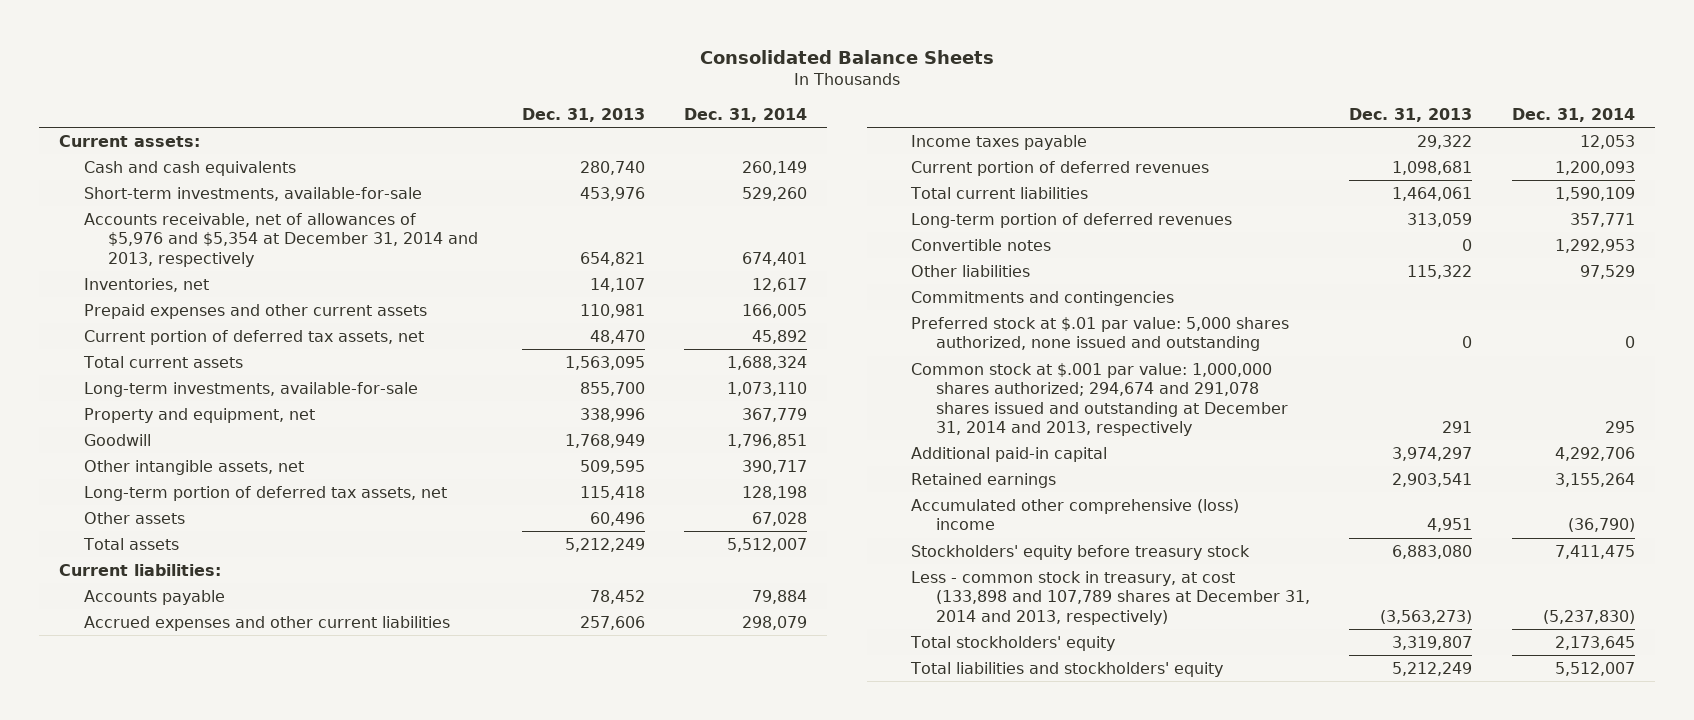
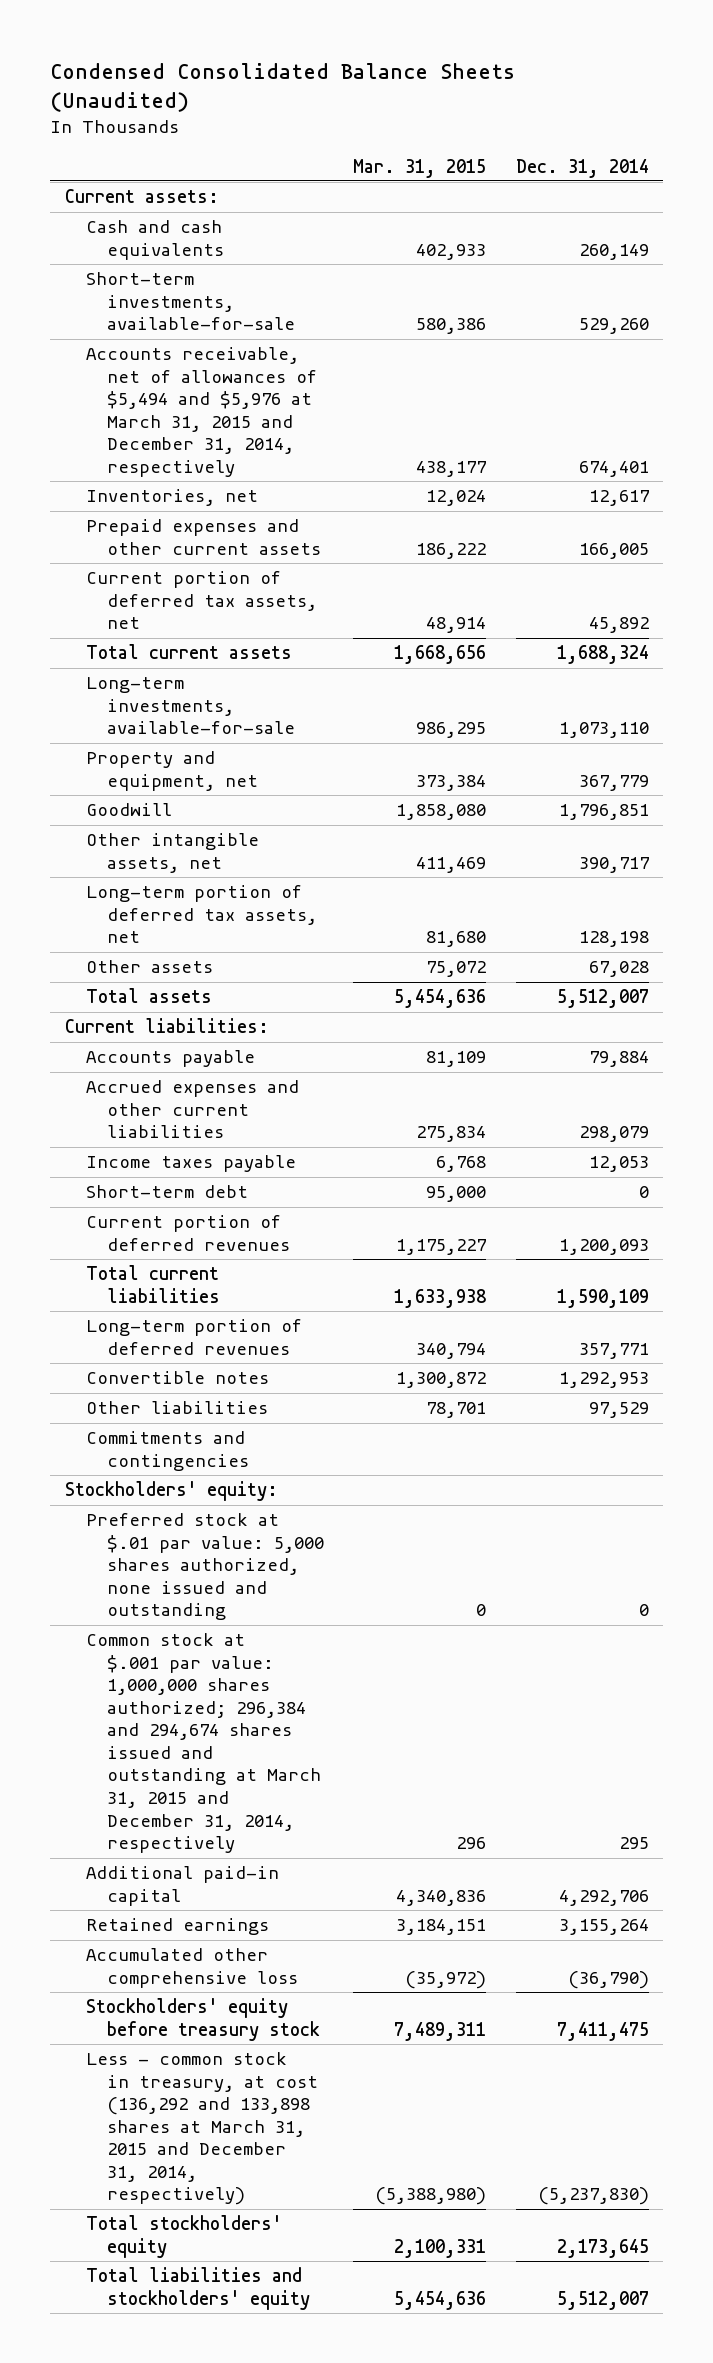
- Consolidated Balance Sheets
+ Condensed Consolidated Balance Sheets (Unaudited)
- | Dec. 31, 2013 | Dec. 31, 2014
+ | Mar. 31, 2015 | Dec. 31, 2014
- Accounts receivable, net of allowances of $5,976 and $5,354 at December 31, 2014 and 2013, respectively | 654,821 | 674,401
+ Accounts receivable, net of allowances of $5,494 and $5,976 at March 31, 2015 and December 31, 2014, respectively | 438,177 | 674,401
+ Short-term debt | 95,000 | 0
+ Stockholders' equity:
- Common stock at $.001 par value: 1,000,000 shares authorized; 294,674 and 291,078 shares issued and outstanding at December 31, 2014 and 2013, respectively | 291 | 295
+ Common stock at $.001 par value: 1,000,000 shares authorized; 296,384 and 294,674 shares issued and outstanding at March 31, 2015 and December 31, 2014, respectively | 296 | 295
- Accumulated other comprehensive (loss) income | 4,951 | (36,790)
+ Accumulated other comprehensive loss | (35,972) | (36,790)
- Less - common stock in treasury, at cost (133,898 and 107,789 shares at December 31, 2014 and 2013, respectively) | (3,563,273) | (5,237,830)
+ Less - common stock in treasury, at cost (136,292 and 133,898 shares at March 31, 2015 and December 31, 2014, respectively) | (5,388,980) | (5,237,830)

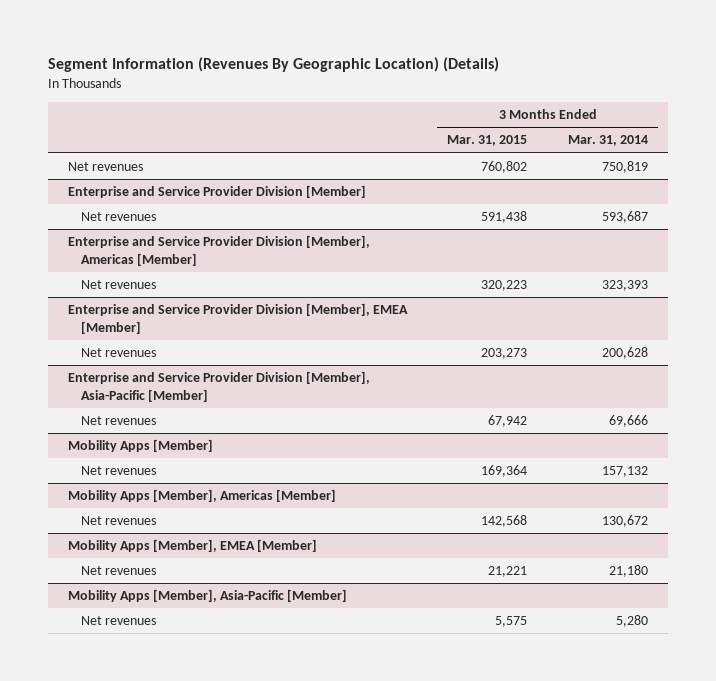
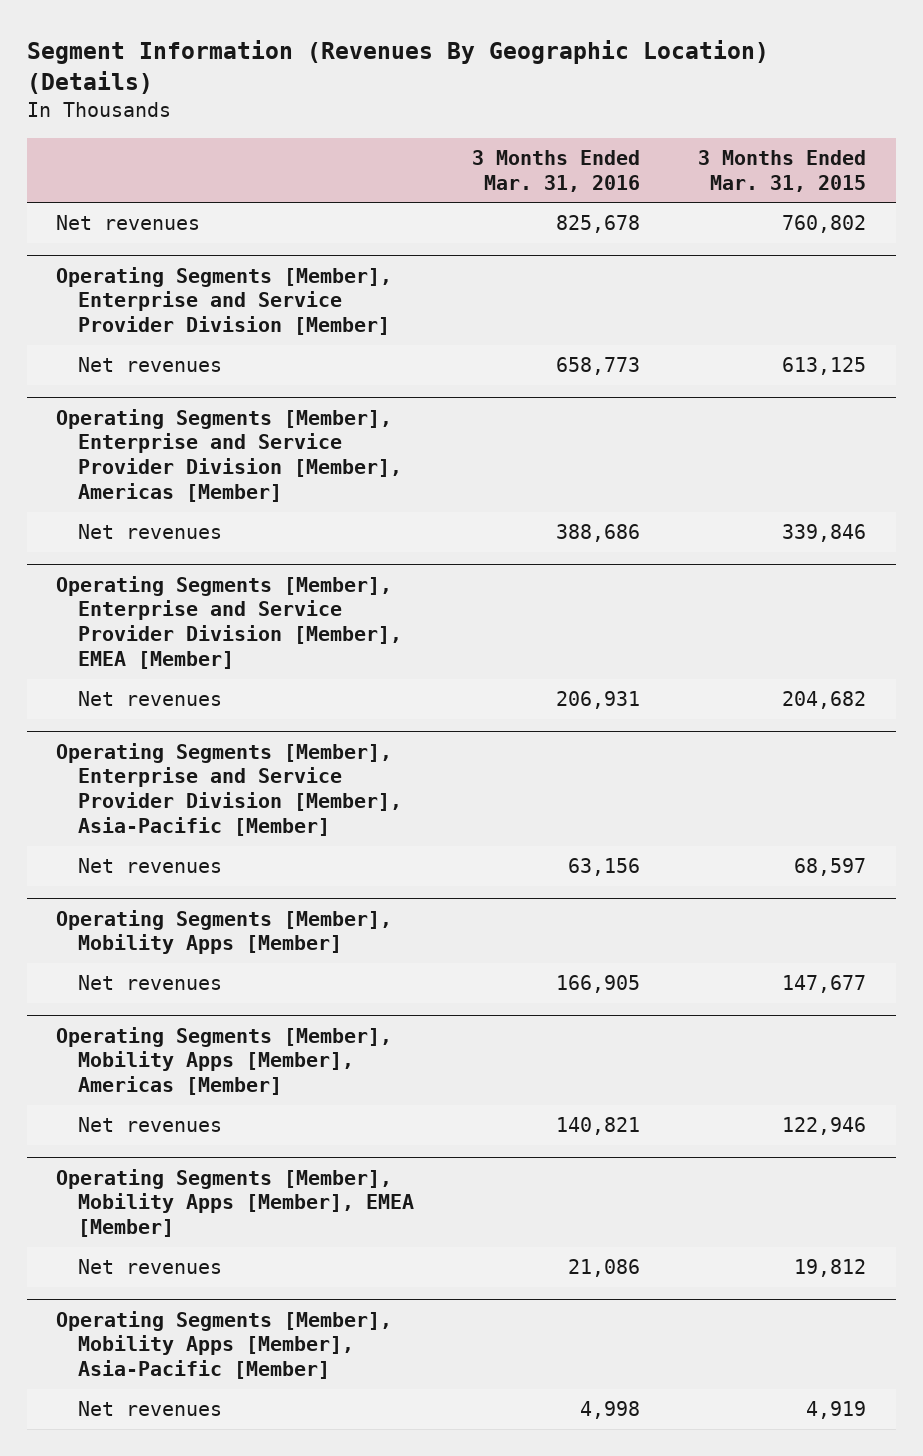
- | 3 Months Ended Mar. 31, 2015 | 3 Months Ended Mar. 31, 2014
+ | 3 Months Ended Mar. 31, 2016 | 3 Months Ended Mar. 31, 2015
- Enterprise and Service Provider Division [Member]
- Net revenues | 591,438 | 593,687
- Enterprise and Service Provider Division [Member], Americas [Member]
- Net revenues | 320,223 | 323,393
- Enterprise and Service Provider Division [Member], EMEA [Member]
- Net revenues | 203,273 | 200,628
- Enterprise and Service Provider Division [Member], Asia-Pacific [Member]
- Net revenues | 67,942 | 69,666
- Mobility Apps [Member]
- Net revenues | 169,364 | 157,132
- Mobility Apps [Member], Americas [Member]
- Net revenues | 142,568 | 130,672
- Mobility Apps [Member], EMEA [Member]
- Net revenues | 21,221 | 21,180
- Mobility Apps [Member], Asia-Pacific [Member]
- Net revenues | 5,575 | 5,280
+ Operating Segments [Member], Enterprise and Service Provider Division [Member]
+ Net revenues | 658,773 | 613,125
+ Operating Segments [Member], Enterprise and Service Provider Division [Member], Americas [Member]
+ Net revenues | 388,686 | 339,846
+ Operating Segments [Member], Enterprise and Service Provider Division [Member], EMEA [Member]
+ Net revenues | 206,931 | 204,682
+ Operating Segments [Member], Enterprise and Service Provider Division [Member], Asia-Pacific [Member]
+ Net revenues | 63,156 | 68,597
+ Operating Segments [Member], Mobility Apps [Member]
+ Net revenues | 166,905 | 147,677
+ Operating Segments [Member], Mobility Apps [Member], Americas [Member]
+ Net revenues | 140,821 | 122,946
+ Operating Segments [Member], Mobility Apps [Member], EMEA [Member]
+ Net revenues | 21,086 | 19,812
+ Operating Segments [Member], Mobility Apps [Member], Asia-Pacific [Member]
+ Net revenues | 4,998 | 4,919

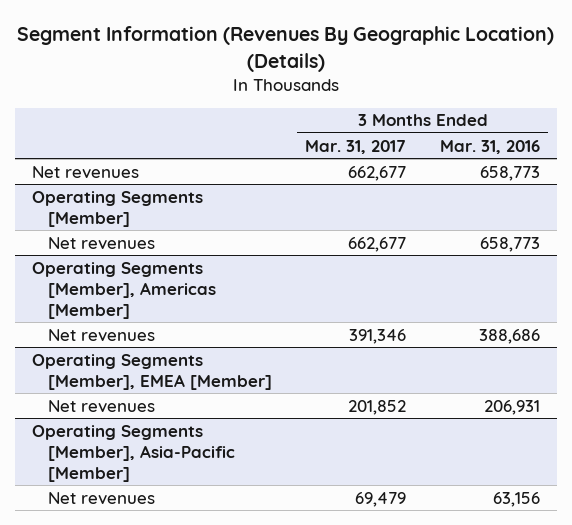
- | 3 Months Ended Mar. 31, 2016 | 3 Months Ended Mar. 31, 2015
+ | 3 Months Ended Mar. 31, 2017 | 3 Months Ended Mar. 31, 2016
- Net revenues | 825,678 | 760,802
- Operating Segments [Member], Enterprise and Service Provider Division [Member]
- Operating Segments [Member], Enterprise and Service Provider Division [Member], Americas [Member]
+ Operating Segments [Member]
+ Net revenues | 662,677 | 658,773
+ Operating Segments [Member], Americas [Member]
- Operating Segments [Member], Enterprise and Service Provider Division [Member], EMEA [Member]
+ Operating Segments [Member], EMEA [Member]
- Operating Segments [Member], Enterprise and Service Provider Division [Member], Asia-Pacific [Member]
+ Operating Segments [Member], Asia-Pacific [Member]
- Operating Segments [Member], Mobility Apps [Member]
- Net revenues | 166,905 | 147,677
- Operating Segments [Member], Mobility Apps [Member], Americas [Member]
- Net revenues | 140,821 | 122,946
- Operating Segments [Member], Mobility Apps [Member], EMEA [Member]
- Net revenues | 21,086 | 19,812
- Operating Segments [Member], Mobility Apps [Member], Asia-Pacific [Member]
- Net revenues | 4,998 | 4,919

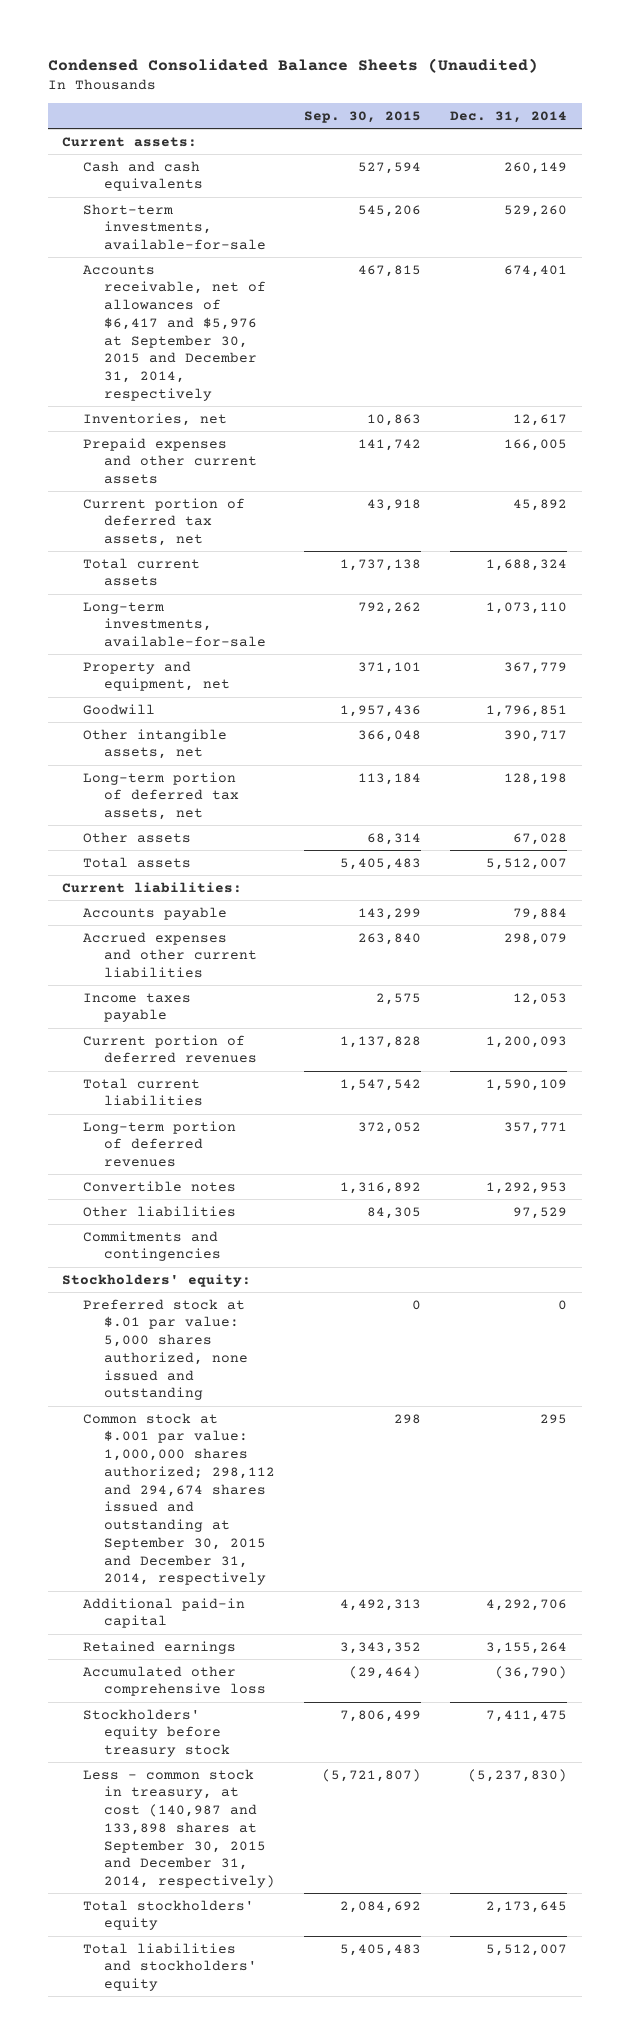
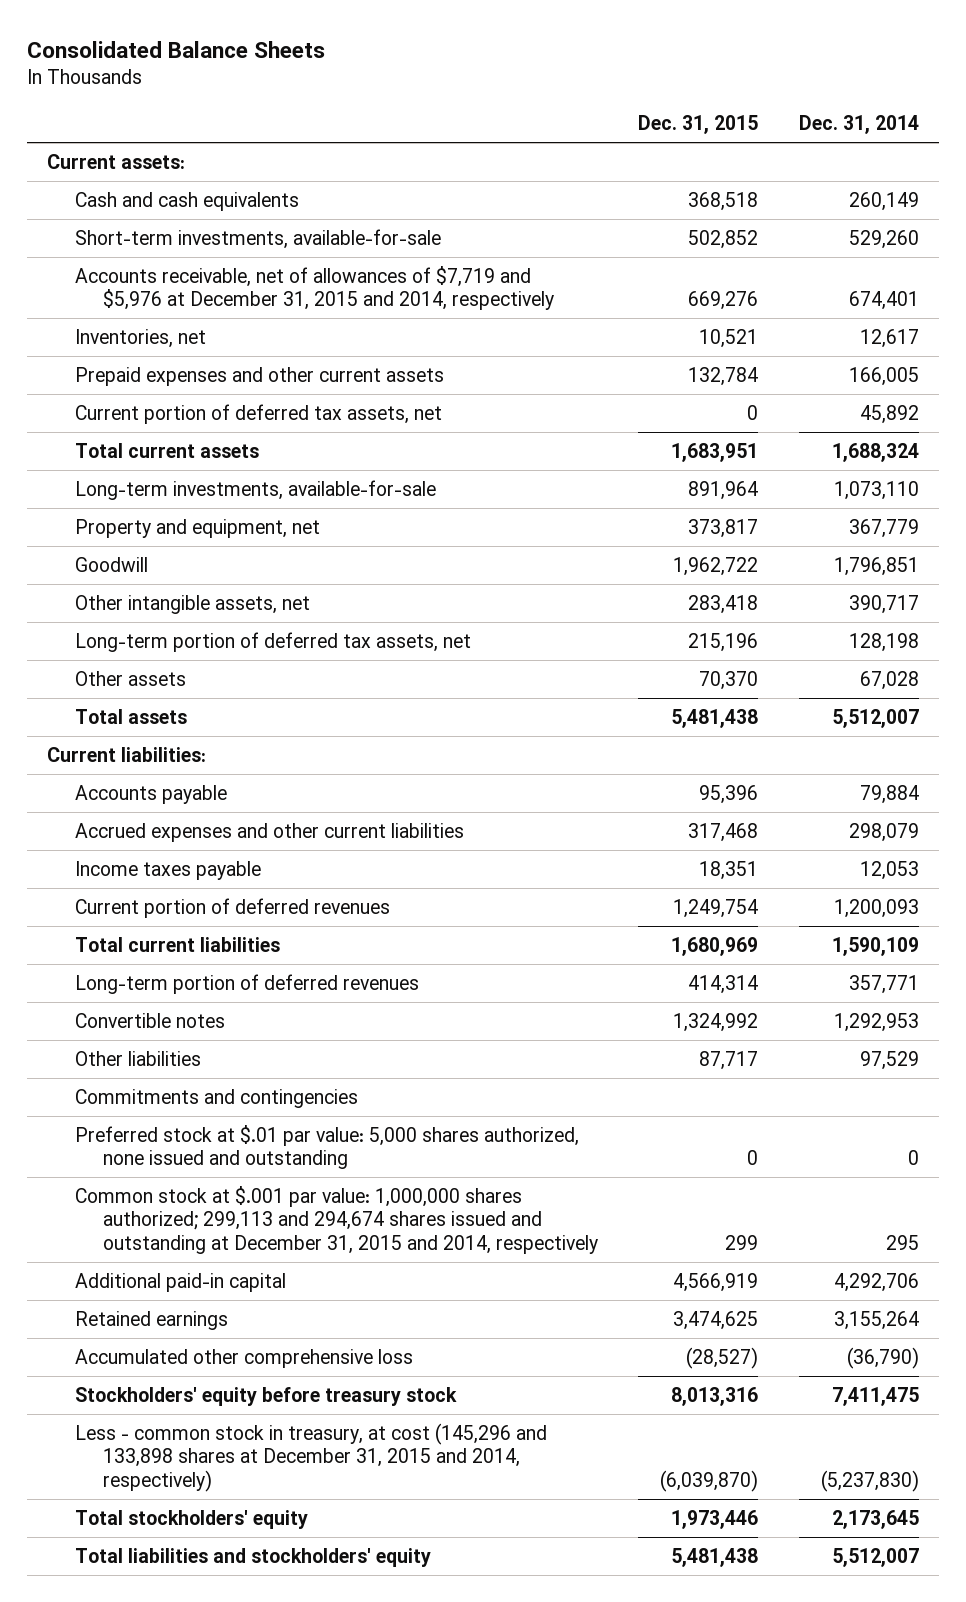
- Condensed Consolidated Balance Sheets (Unaudited)
+ Consolidated Balance Sheets
- | Sep. 30, 2015 | Dec. 31, 2014
+ | Dec. 31, 2015 | Dec. 31, 2014
- Accounts receivable, net of allowances of $6,417 and $5,976 at September 30, 2015 and December 31, 2014, respectively | 467,815 | 674,401
+ Accounts receivable, net of allowances of $7,719 and $5,976 at December 31, 2015 and 2014, respectively | 669,276 | 674,401
- Stockholders' equity:
- Common stock at $.001 par value: 1,000,000 shares authorized; 298,112 and 294,674 shares issued and outstanding at September 30, 2015 and December 31, 2014, respectively | 298 | 295
+ Common stock at $.001 par value: 1,000,000 shares authorized; 299,113 and 294,674 shares issued and outstanding at December 31, 2015 and 2014, respectively | 299 | 295
- Less - common stock in treasury, at cost (140,987 and 133,898 shares at September 30, 2015 and December 31, 2014, respectively) | (5,721,807) | (5,237,830)
+ Less - common stock in treasury, at cost (145,296 and 133,898 shares at December 31, 2015 and 2014, respectively) | (6,039,870) | (5,237,830)

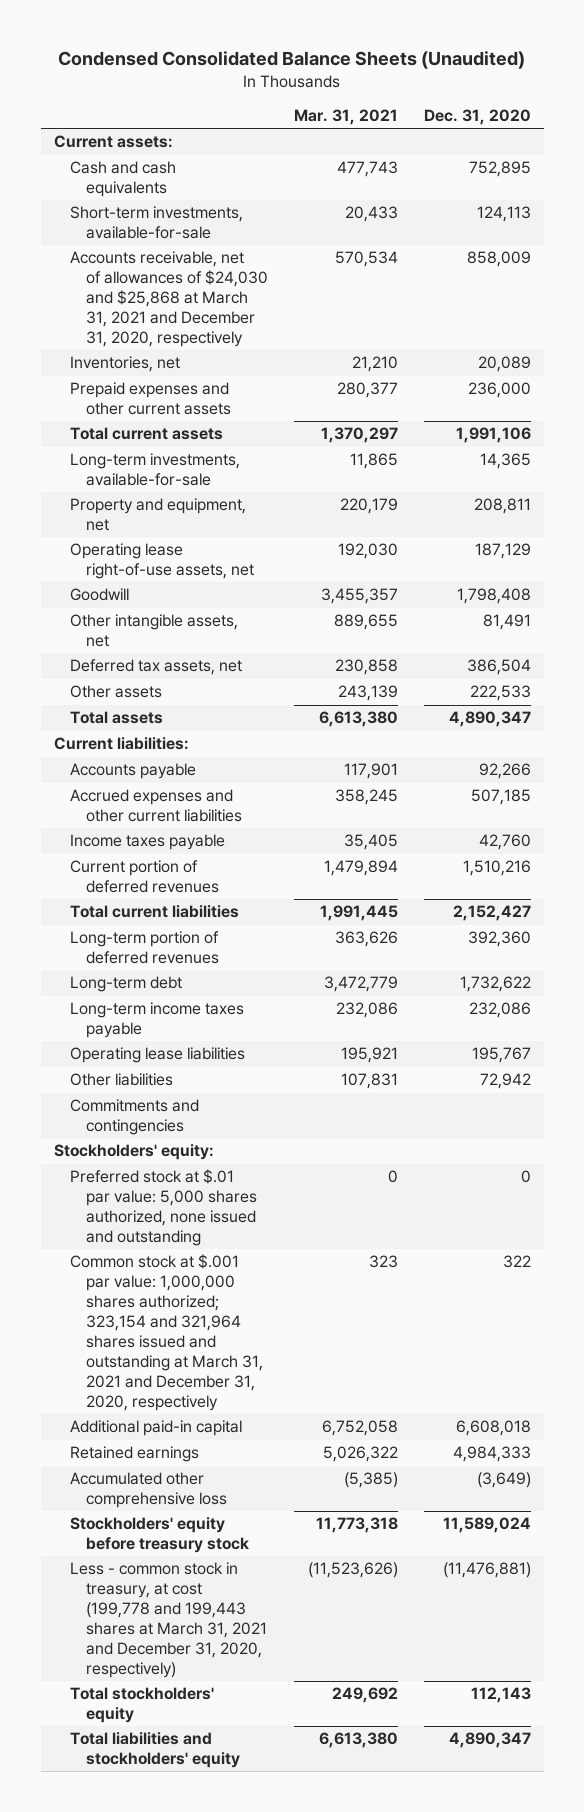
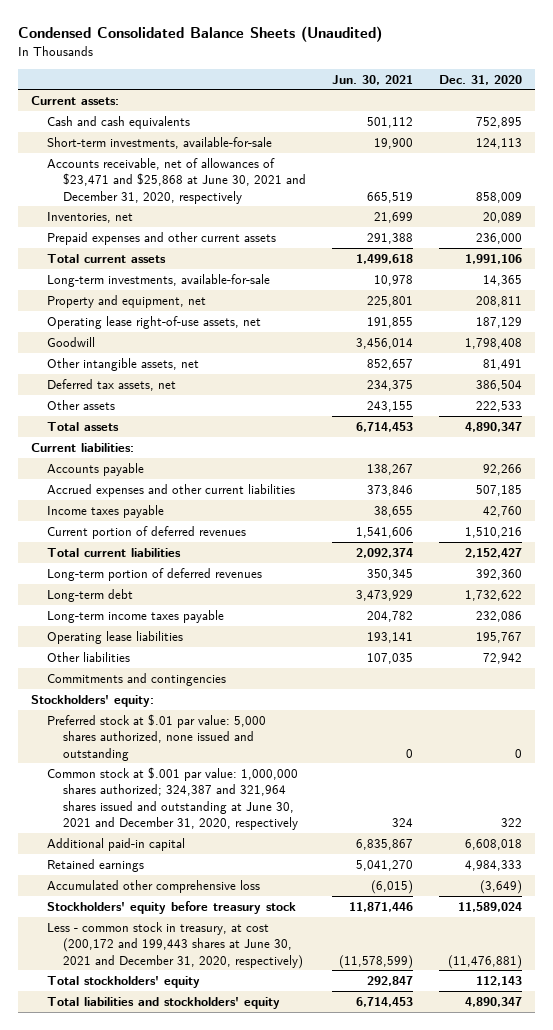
- | Mar. 31, 2021 | Dec. 31, 2020
+ | Jun. 30, 2021 | Dec. 31, 2020
- Accounts receivable, net of allowances of $24,030 and $25,868 at March 31, 2021 and December 31, 2020, respectively | 570,534 | 858,009
+ Accounts receivable, net of allowances of $23,471 and $25,868 at June 30, 2021 and December 31, 2020, respectively | 665,519 | 858,009
- Common stock at $.001 par value: 1,000,000 shares authorized; 323,154 and 321,964 shares issued and outstanding at March 31, 2021 and December 31, 2020, respectively | 323 | 322
+ Common stock at $.001 par value: 1,000,000 shares authorized; 324,387 and 321,964 shares issued and outstanding at June 30, 2021 and December 31, 2020, respectively | 324 | 322
- Less - common stock in treasury, at cost (199,778 and 199,443 shares at March 31, 2021 and December 31, 2020, respectively) | (11,523,626) | (11,476,881)
+ Less - common stock in treasury, at cost (200,172 and 199,443 shares at June 30, 2021 and December 31, 2020, respectively) | (11,578,599) | (11,476,881)

